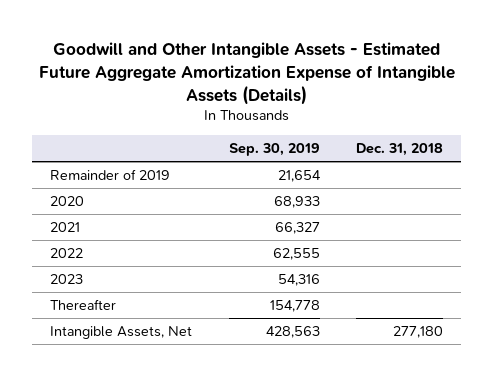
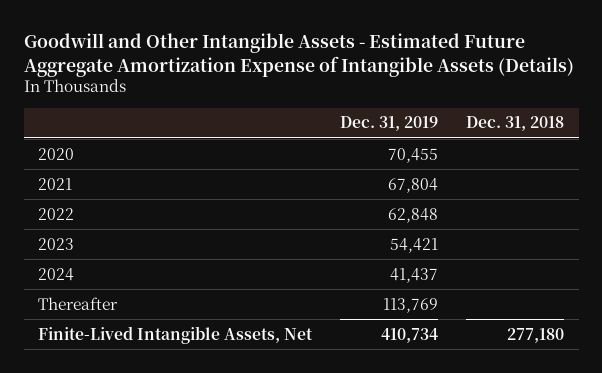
- | Sep. 30, 2019 | Dec. 31, 2018
+ | Dec. 31, 2019 | Dec. 31, 2018
- Remainder of 2019 | 21,654 |
+ 2024 | 41,437 |
- Intangible Assets, Net | 428,563 | 277,180
+ Finite-Lived Intangible Assets, Net | 410,734 | 277,180

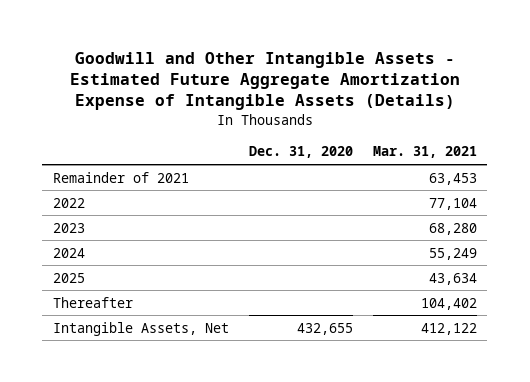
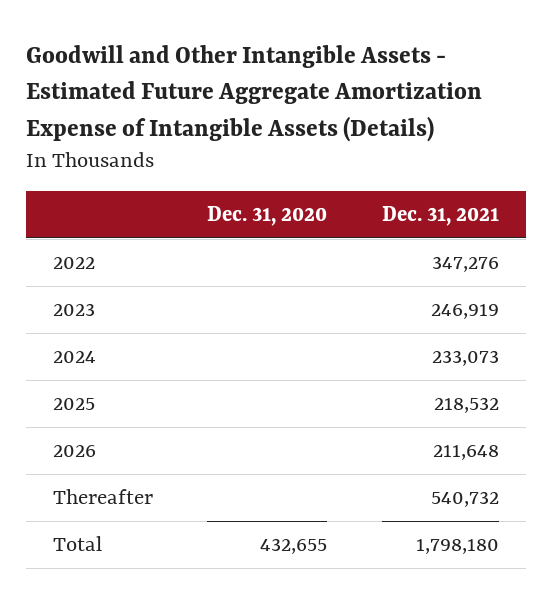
- | Dec. 31, 2020 | Mar. 31, 2021
+ | Dec. 31, 2020 | Dec. 31, 2021
- Remainder of 2021 | | 63,453
+ 2026 | | 211,648
- Intangible Assets, Net | 432,655 | 412,122
+ Total | 432,655 | 1,798,180

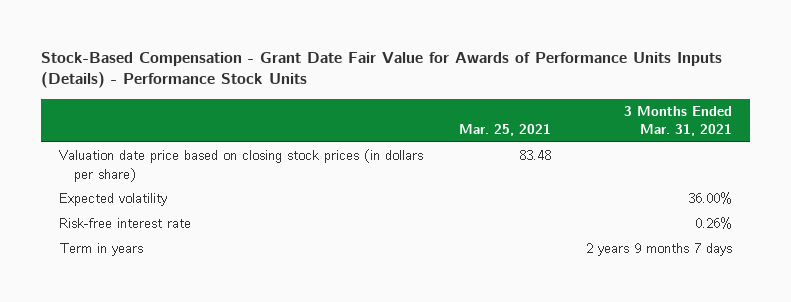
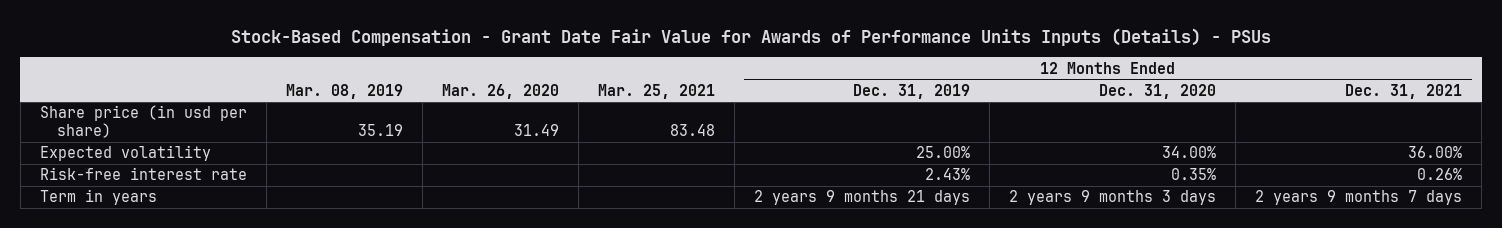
- Stock-Based Compensation - Grant Date Fair Value for Awards of Performance Units Inputs (Details) - Performance Stock Units
+ Stock-Based Compensation - Grant Date Fair Value for Awards of Performance Units Inputs (Details) - PSUs
- | Mar. 25, 2021 | 3 Months Ended Mar. 31, 2021
+ | Mar. 08, 2019 | Mar. 26, 2020 | Mar. 25, 2021 | 12 Months Ended Dec. 31, 2019 | 12 Months Ended Dec. 31, 2020 | 12 Months Ended Dec. 31, 2021
- Valuation date price based on closing stock prices (in dollars per share) | 83.48 |
+ Share price (in usd per share) | 35.19 | 31.49 | 83.48 | | |

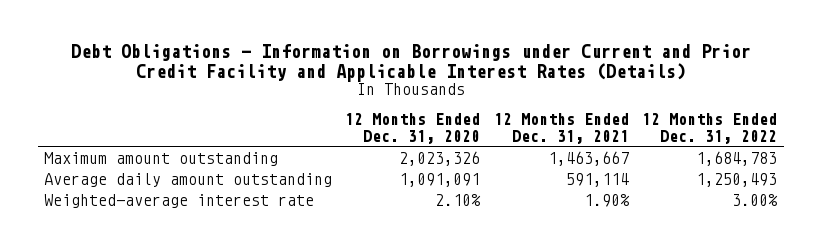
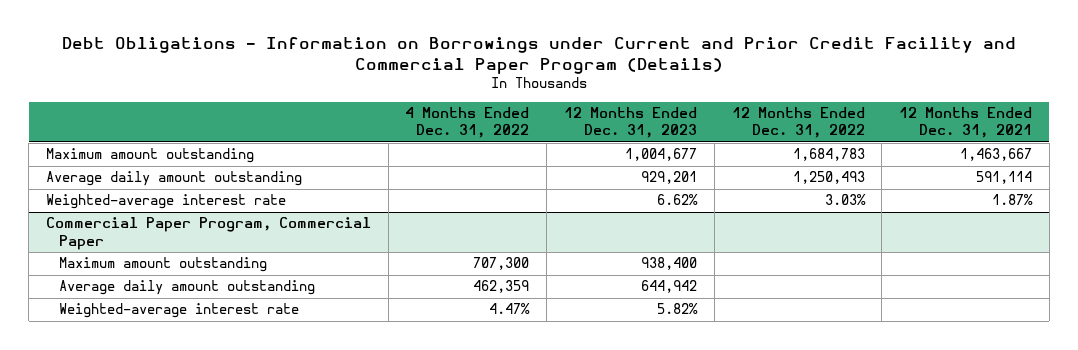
- Debt Obligations - Information on Borrowings under Current and Prior Credit Facility and Applicable Interest Rates (Details)
+ Debt Obligations - Information on Borrowings under Current and Prior Credit Facility and Commercial Paper Program (Details)
- | 12 Months Ended Dec. 31, 2020 | 12 Months Ended Dec. 31, 2021 | 12 Months Ended Dec. 31, 2022
+ | 4 Months Ended Dec. 31, 2022 | 12 Months Ended Dec. 31, 2023 | 12 Months Ended Dec. 31, 2022 | 12 Months Ended Dec. 31, 2021
- Weighted-average interest rate | 2.10% | 1.90% | 3.00%
+ Weighted-average interest rate | | 6.62% | 3.03% | 1.87%
+ Commercial Paper Program, Commercial Paper
+ Maximum amount outstanding | 707,300 | 938,400 | |
+ Average daily amount outstanding | 462,359 | 644,942 | |
+ Weighted-average interest rate | 4.47% | 5.82% | |

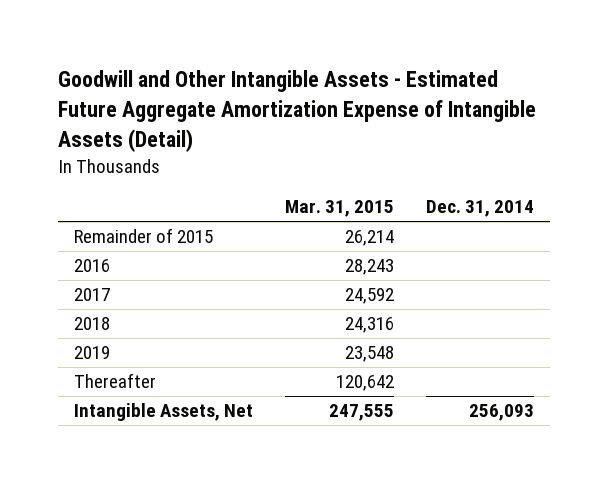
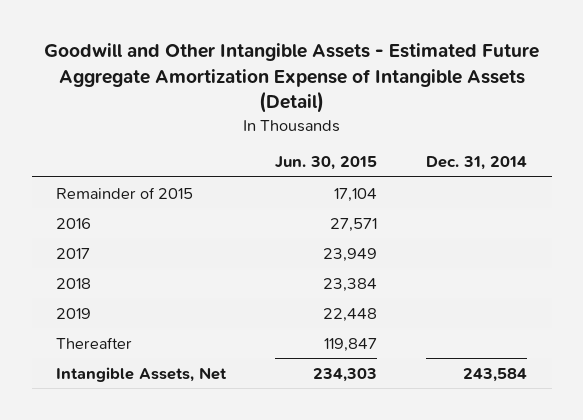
- | Mar. 31, 2015 | Dec. 31, 2014
+ | Jun. 30, 2015 | Dec. 31, 2014
- Intangible Assets, Net | 247,555 | 256,093
+ Intangible Assets, Net | 234,303 | 243,584

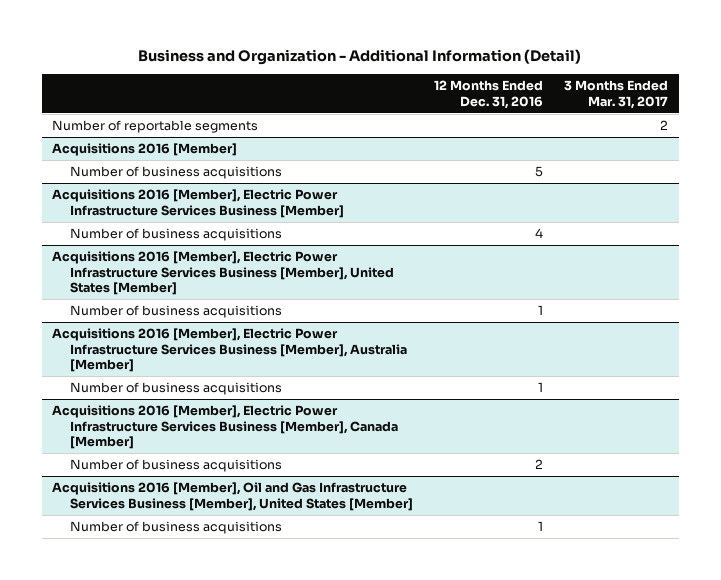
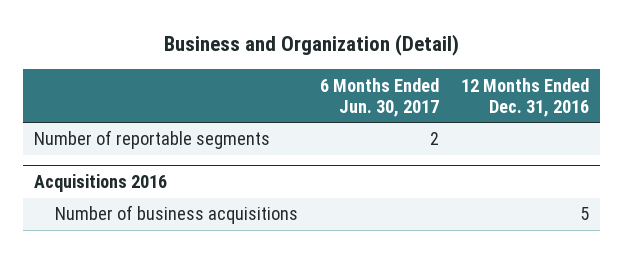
- Business and Organization - Additional Information (Detail)
+ Business and Organization (Detail)
- | 12 Months Ended Dec. 31, 2016 | 3 Months Ended Mar. 31, 2017
+ | 6 Months Ended Jun. 30, 2017 | 12 Months Ended Dec. 31, 2016
- Acquisitions 2016 [Member]
+ Acquisitions 2016
- Acquisitions 2016 [Member], Electric Power Infrastructure Services Business [Member]
- Number of business acquisitions | 4 |
- Acquisitions 2016 [Member], Electric Power Infrastructure Services Business [Member], United States [Member]
- Number of business acquisitions | 1 |
- Acquisitions 2016 [Member], Electric Power Infrastructure Services Business [Member], Australia [Member]
- Number of business acquisitions | 1 |
- Acquisitions 2016 [Member], Electric Power Infrastructure Services Business [Member], Canada [Member]
- Number of business acquisitions | 2 |
- Acquisitions 2016 [Member], Oil and Gas Infrastructure Services Business [Member], United States [Member]
- Number of business acquisitions | 1 |

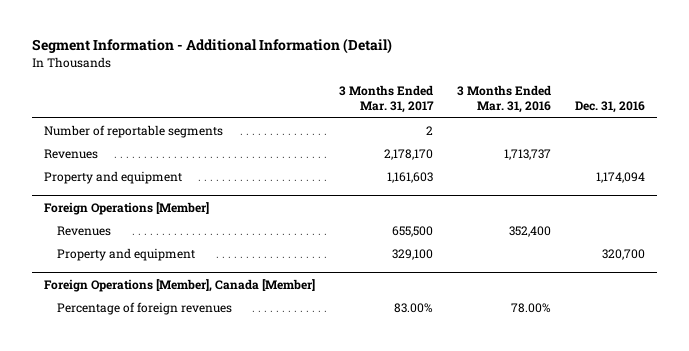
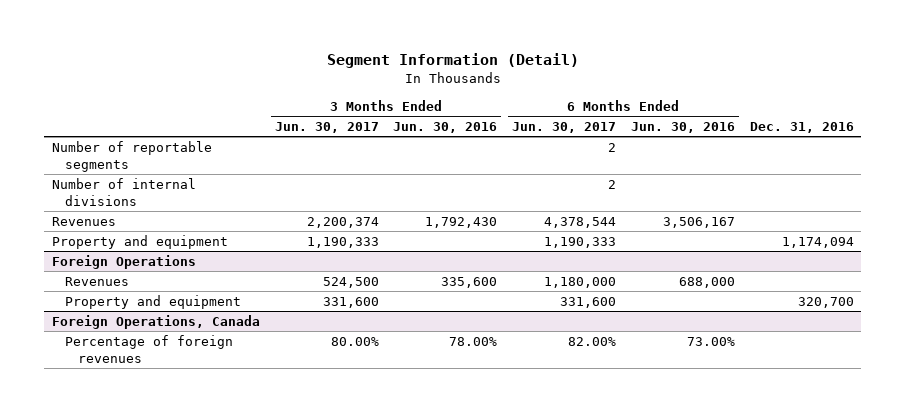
- Segment Information - Additional Information (Detail)
+ Segment Information (Detail)
- | 3 Months Ended Mar. 31, 2017 | 3 Months Ended Mar. 31, 2016 | Dec. 31, 2016
+ | 3 Months Ended Jun. 30, 2017 | 3 Months Ended Jun. 30, 2016 | 6 Months Ended Jun. 30, 2017 | 6 Months Ended Jun. 30, 2016 | Dec. 31, 2016
+ Number of internal divisions | | | 2 | |
- Foreign Operations [Member]
+ Foreign Operations
- Foreign Operations [Member], Canada [Member]
+ Foreign Operations, Canada

